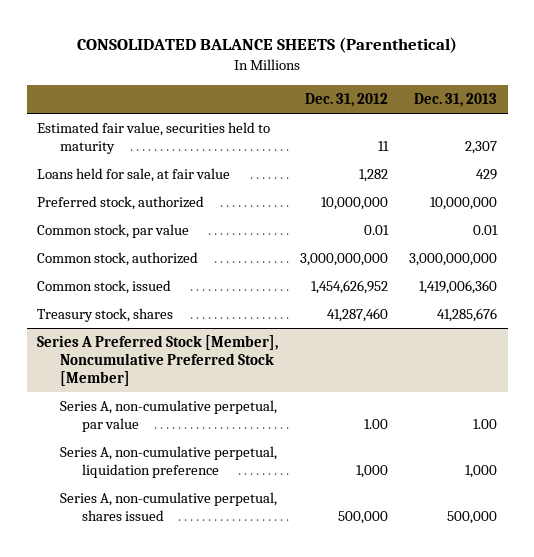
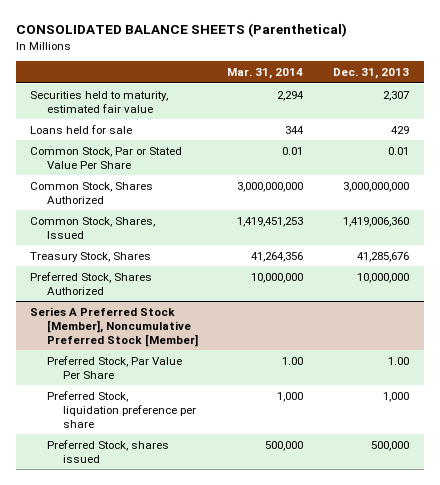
- | Dec. 31, 2012 | Dec. 31, 2013
+ | Mar. 31, 2014 | Dec. 31, 2013
- Estimated fair value, securities held to maturity | 11 | 2,307
- Loans held for sale, at fair value | 1,282 | 429
- Preferred stock, authorized | 10,000,000 | 10,000,000
- Common stock, par value | 0.01 | 0.01
- Common stock, authorized | 3,000,000,000 | 3,000,000,000
- Common stock, issued | 1,454,626,952 | 1,419,006,360
- Treasury stock, shares | 41,287,460 | 41,285,676
+ Securities held to maturity, estimated fair value | 2,294 | 2,307
+ Loans held for sale | 344 | 429
+ Common Stock, Par or Stated Value Per Share | 0.01 | 0.01
+ Common Stock, Shares Authorized | 3,000,000,000 | 3,000,000,000
+ Common Stock, Shares, Issued | 1,419,451,253 | 1,419,006,360
+ Treasury Stock, Shares | 41,264,356 | 41,285,676
+ Preferred Stock, Shares Authorized | 10,000,000 | 10,000,000
@ Series A Preferred Stock [Member], Noncumulative Preferred Stock [Member]
- Series A, non-cumulative perpetual, par value | 1.00 | 1.00
- Series A, non-cumulative perpetual, liquidation preference | 1,000 | 1,000
- Series A, non-cumulative perpetual, shares issued | 500,000 | 500,000
+ Preferred Stock, Par Value Per Share | 1.00 | 1.00
+ Preferred Stock, liquidation preference per share | 1,000 | 1,000
+ Preferred Stock, shares issued | 500,000 | 500,000

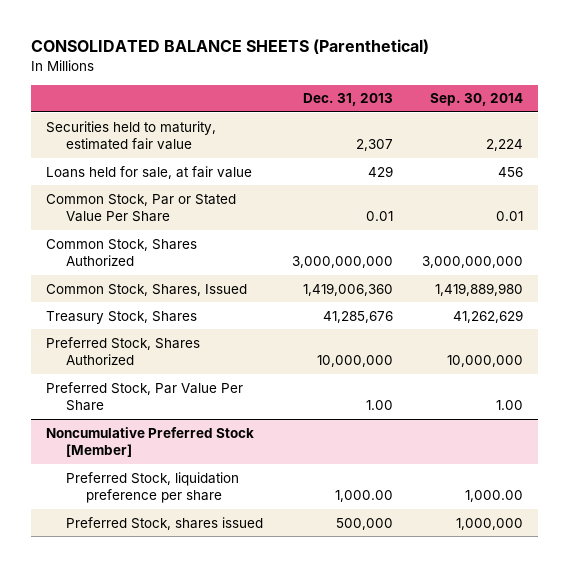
- | Mar. 31, 2014 | Dec. 31, 2013
+ | Dec. 31, 2013 | Sep. 30, 2014
- Loans held for sale | 344 | 429
+ Loans held for sale, at fair value | 429 | 456
- Series A Preferred Stock [Member], Noncumulative Preferred Stock [Member]
- Preferred Stock, liquidation preference per share | 1,000 | 1,000
+ Noncumulative Preferred Stock [Member]
+ Preferred Stock, liquidation preference per share | 1,000.00 | 1,000.00

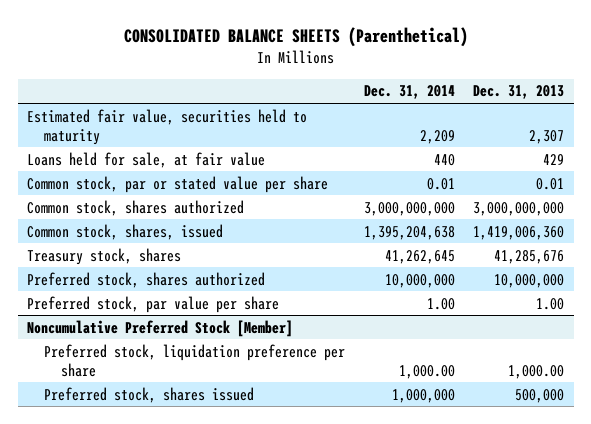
- | Dec. 31, 2013 | Sep. 30, 2014
+ | Dec. 31, 2014 | Dec. 31, 2013
- Securities held to maturity, estimated fair value | 2,307 | 2,224
+ Estimated fair value, securities held to maturity | 2,209 | 2,307
- Common Stock, Par or Stated Value Per Share | 0.01 | 0.01
- Common Stock, Shares Authorized | 3,000,000,000 | 3,000,000,000
- Common Stock, Shares, Issued | 1,419,006,360 | 1,419,889,980
- Treasury Stock, Shares | 41,285,676 | 41,262,629
- Preferred Stock, Shares Authorized | 10,000,000 | 10,000,000
- Preferred Stock, Par Value Per Share | 1.00 | 1.00
+ Common stock, par or stated value per share | 0.01 | 0.01
+ Common stock, shares authorized | 3,000,000,000 | 3,000,000,000
+ Common stock, shares, issued | 1,395,204,638 | 1,419,006,360
+ Treasury stock, shares | 41,262,645 | 41,285,676
+ Preferred stock, shares authorized | 10,000,000 | 10,000,000
+ Preferred stock, par value per share | 1.00 | 1.00
@ Noncumulative Preferred Stock [Member]
- Preferred Stock, liquidation preference per share | 1,000.00 | 1,000.00
- Preferred Stock, shares issued | 500,000 | 1,000,000
+ Preferred stock, liquidation preference per share | 1,000.00 | 1,000.00
+ Preferred stock, shares issued | 1,000,000 | 500,000

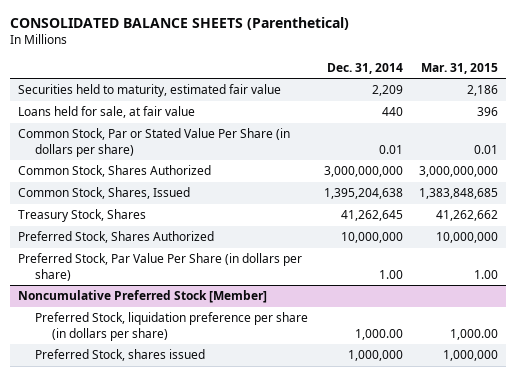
- | Dec. 31, 2014 | Dec. 31, 2013
+ | Dec. 31, 2014 | Mar. 31, 2015
- Estimated fair value, securities held to maturity | 2,209 | 2,307
+ Securities held to maturity, estimated fair value | 2,209 | 2,186
- Common stock, par or stated value per share | 0.01 | 0.01
- Common stock, shares authorized | 3,000,000,000 | 3,000,000,000
- Common stock, shares, issued | 1,395,204,638 | 1,419,006,360
- Treasury stock, shares | 41,262,645 | 41,285,676
- Preferred stock, shares authorized | 10,000,000 | 10,000,000
- Preferred stock, par value per share | 1.00 | 1.00
+ Common Stock, Par or Stated Value Per Share (in dollars per share) | 0.01 | 0.01
+ Common Stock, Shares Authorized | 3,000,000,000 | 3,000,000,000
+ Common Stock, Shares, Issued | 1,395,204,638 | 1,383,848,685
+ Treasury Stock, Shares | 41,262,645 | 41,262,662
+ Preferred Stock, Shares Authorized | 10,000,000 | 10,000,000
+ Preferred Stock, Par Value Per Share (in dollars per share) | 1.00 | 1.00
@ Noncumulative Preferred Stock [Member]
- Preferred stock, liquidation preference per share | 1,000.00 | 1,000.00
- Preferred stock, shares issued | 1,000,000 | 500,000
+ Preferred Stock, liquidation preference per share (in dollars per share) | 1,000.00 | 1,000.00
+ Preferred Stock, shares issued | 1,000,000 | 1,000,000

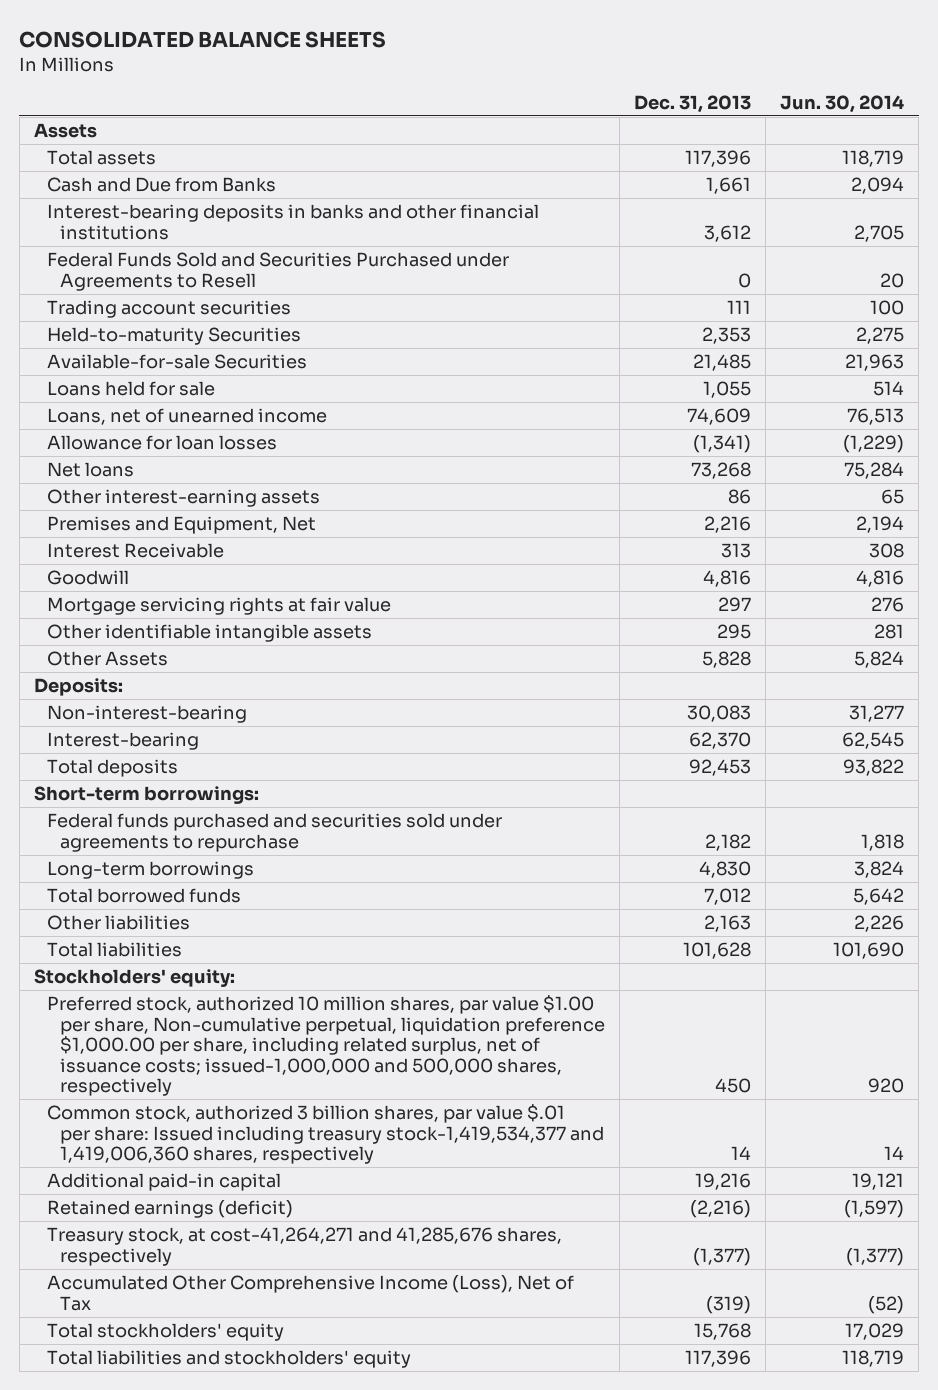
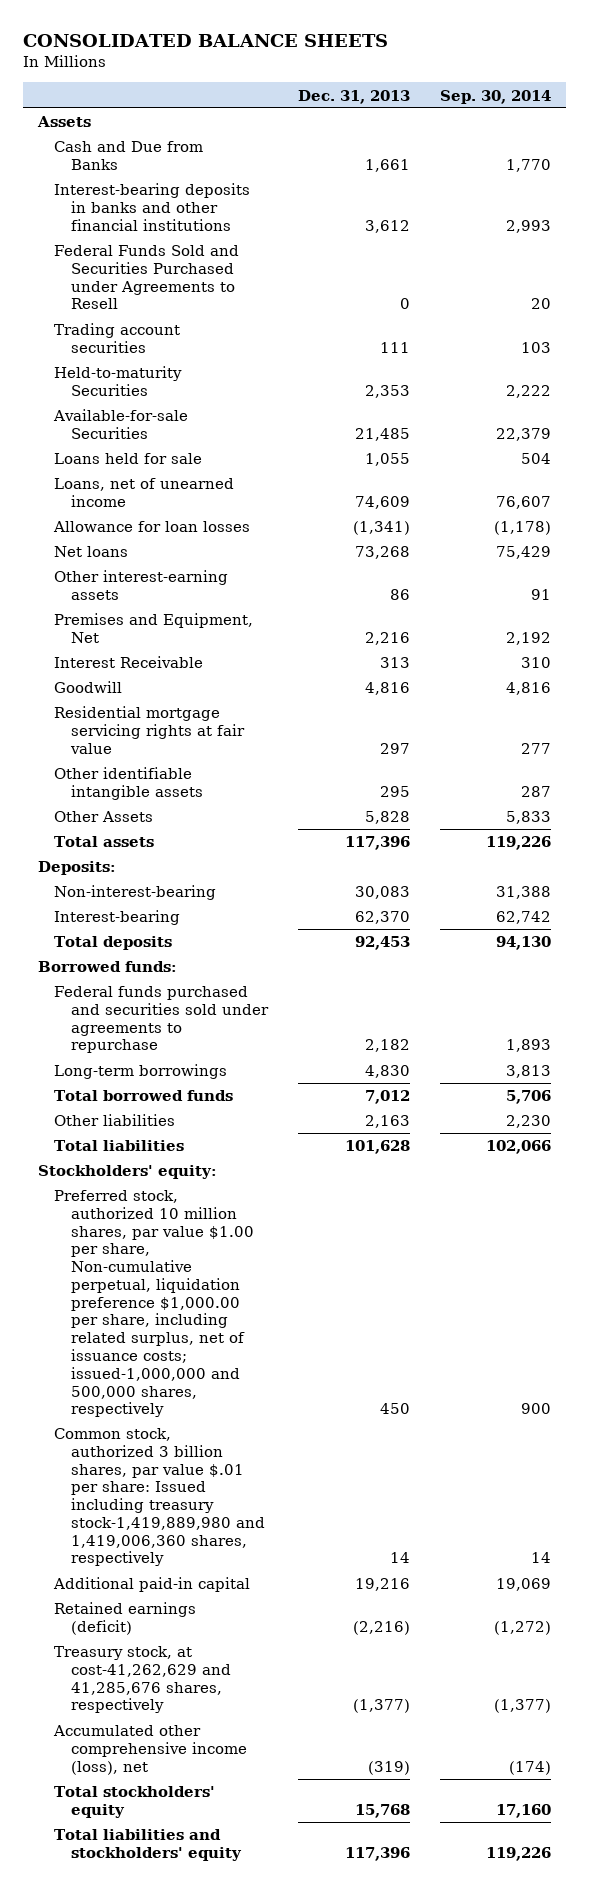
- | Dec. 31, 2013 | Jun. 30, 2014
+ | Dec. 31, 2013 | Sep. 30, 2014
- Mortgage servicing rights at fair value | 297 | 276
+ Residential mortgage servicing rights at fair value | 297 | 277
moved down: Total assets | 117,396 | 119,226
- Short-term borrowings:
+ Borrowed funds:
- Common stock, authorized 3 billion shares, par value $.01 per share: Issued including treasury stock-1,419,534,377 and 1,419,006,360 shares, respectively | 14 | 14
+ Common stock, authorized 3 billion shares, par value $.01 per share: Issued including treasury stock-1,419,889,980 and 1,419,006,360 shares, respectively | 14 | 14
- Treasury stock, at cost-41,264,271 and 41,285,676 shares, respectively | (1,377) | (1,377)
- Accumulated Other Comprehensive Income (Loss), Net of Tax | (319) | (52)
+ Treasury stock, at cost-41,262,629 and 41,285,676 shares, respectively | (1,377) | (1,377)
+ Accumulated other comprehensive income (loss), net | (319) | (174)

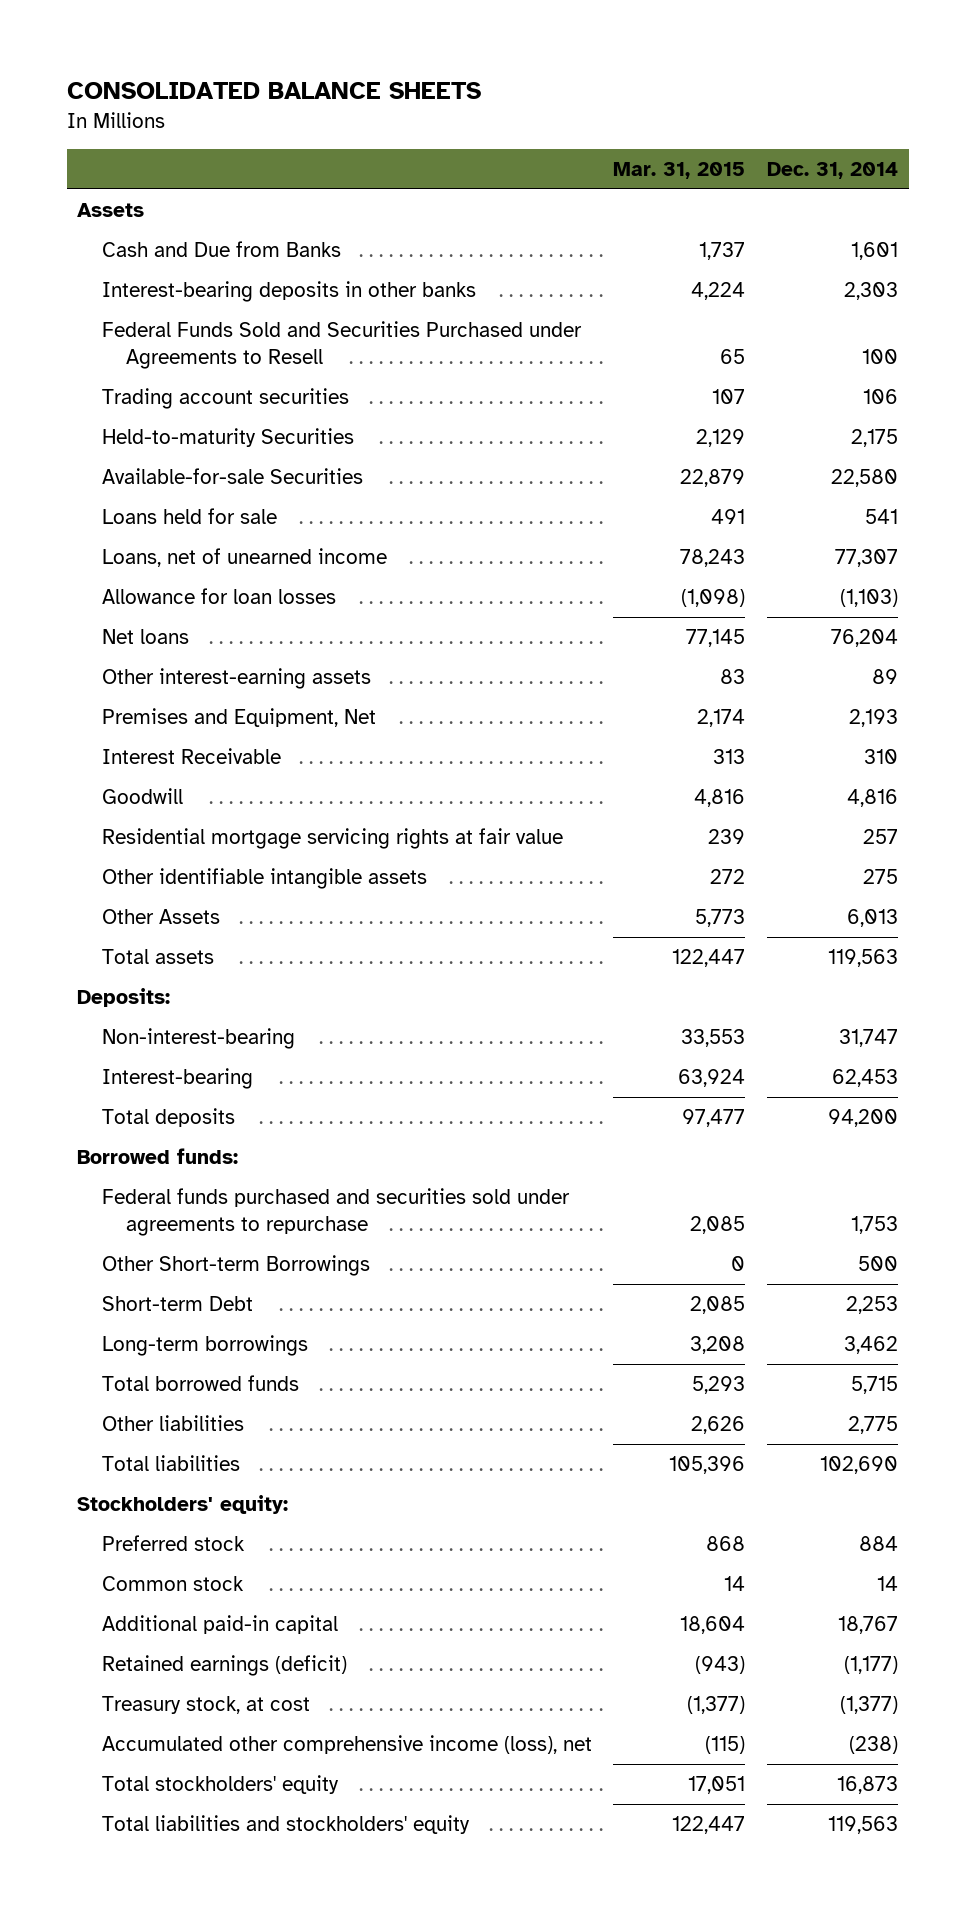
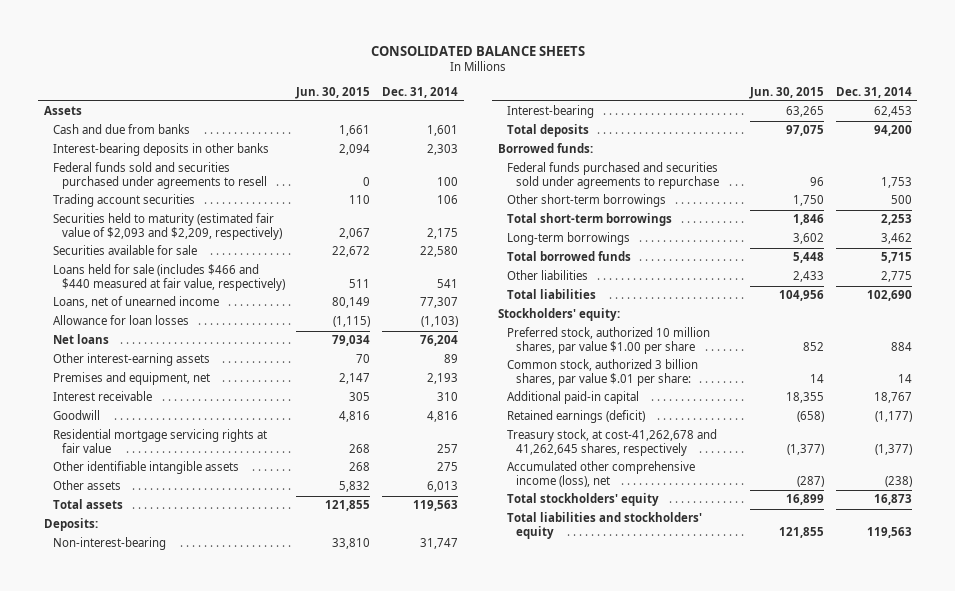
- | Mar. 31, 2015 | Dec. 31, 2014
+ | Jun. 30, 2015 | Dec. 31, 2014
- Cash and Due from Banks | 1,737 | 1,601
+ Cash and due from banks | 1,661 | 1,601
- Federal Funds Sold and Securities Purchased under Agreements to Resell | 65 | 100
+ Federal funds sold and securities purchased under agreements to resell | 0 | 100
- Held-to-maturity Securities | 2,129 | 2,175
- Available-for-sale Securities | 22,879 | 22,580
- Loans held for sale | 491 | 541
+ Securities held to maturity (estimated fair value of $2,093 and $2,209, respectively) | 2,067 | 2,175
+ Securities available for sale | 22,672 | 22,580
+ Loans held for sale (includes $466 and $440 measured at fair value, respectively) | 511 | 541
- Premises and Equipment, Net | 2,174 | 2,193
- Interest Receivable | 313 | 310
+ Premises and equipment, net | 2,147 | 2,193
+ Interest receivable | 305 | 310
- Other Assets | 5,773 | 6,013
+ Other assets | 5,832 | 6,013
- Other Short-term Borrowings | 0 | 500
- Short-term Debt | 2,085 | 2,253
+ Other short-term borrowings | 1,750 | 500
+ Total short-term borrowings | 1,846 | 2,253
- Preferred stock | 868 | 884
- Common stock | 14 | 14
+ Preferred stock, authorized 10 million shares, par value $1.00 per share | 852 | 884
+ Common stock, authorized 3 billion shares, par value $.01 per share: | 14 | 14
- Treasury stock, at cost | (1,377) | (1,377)
+ Treasury stock, at cost-41,262,678 and 41,262,645 shares, respectively | (1,377) | (1,377)

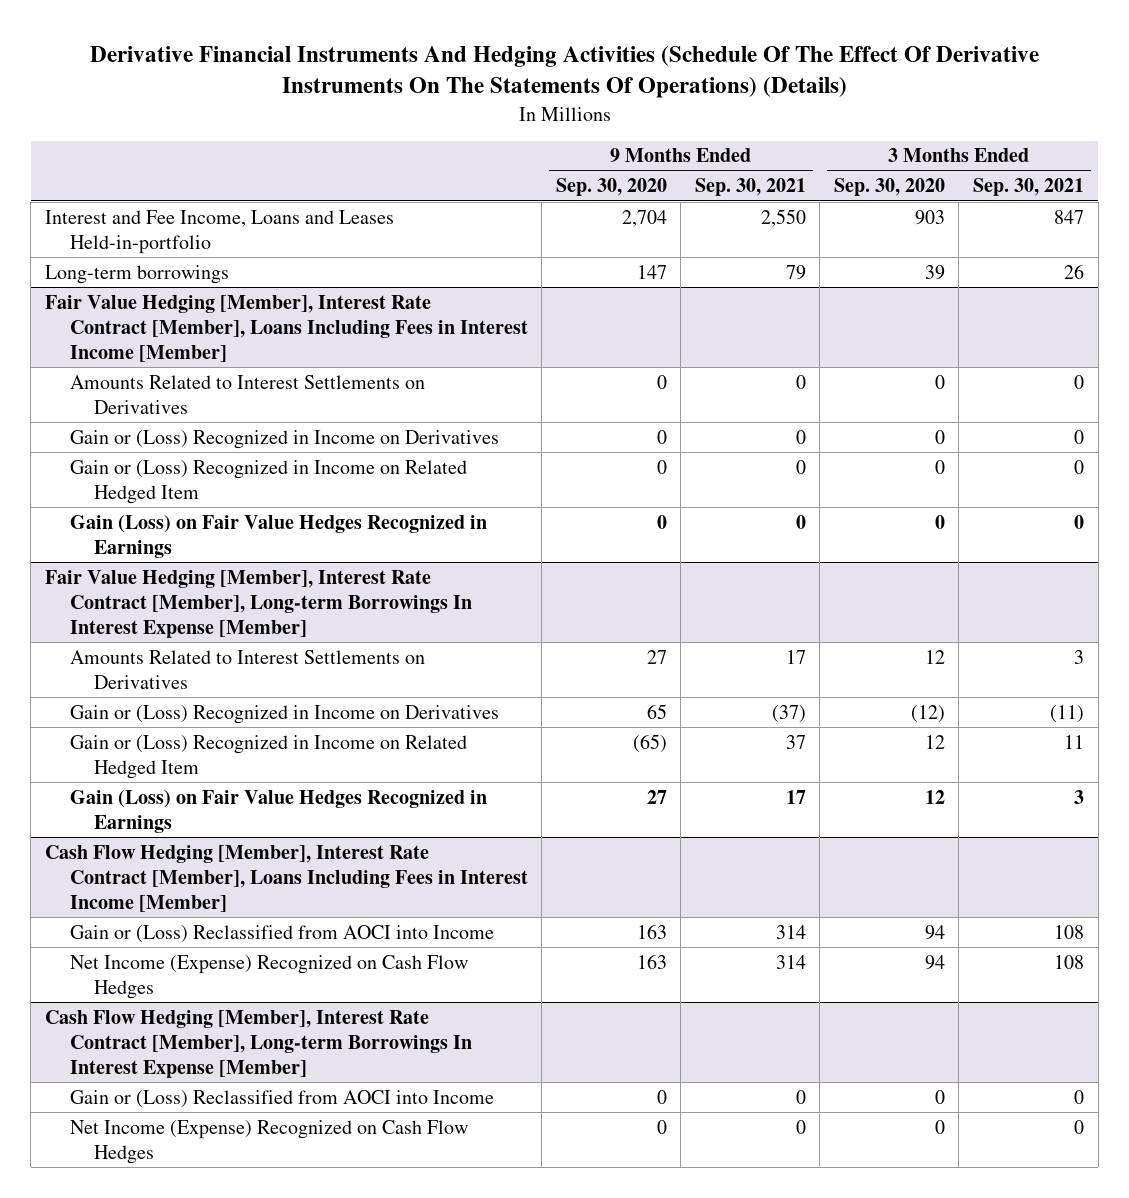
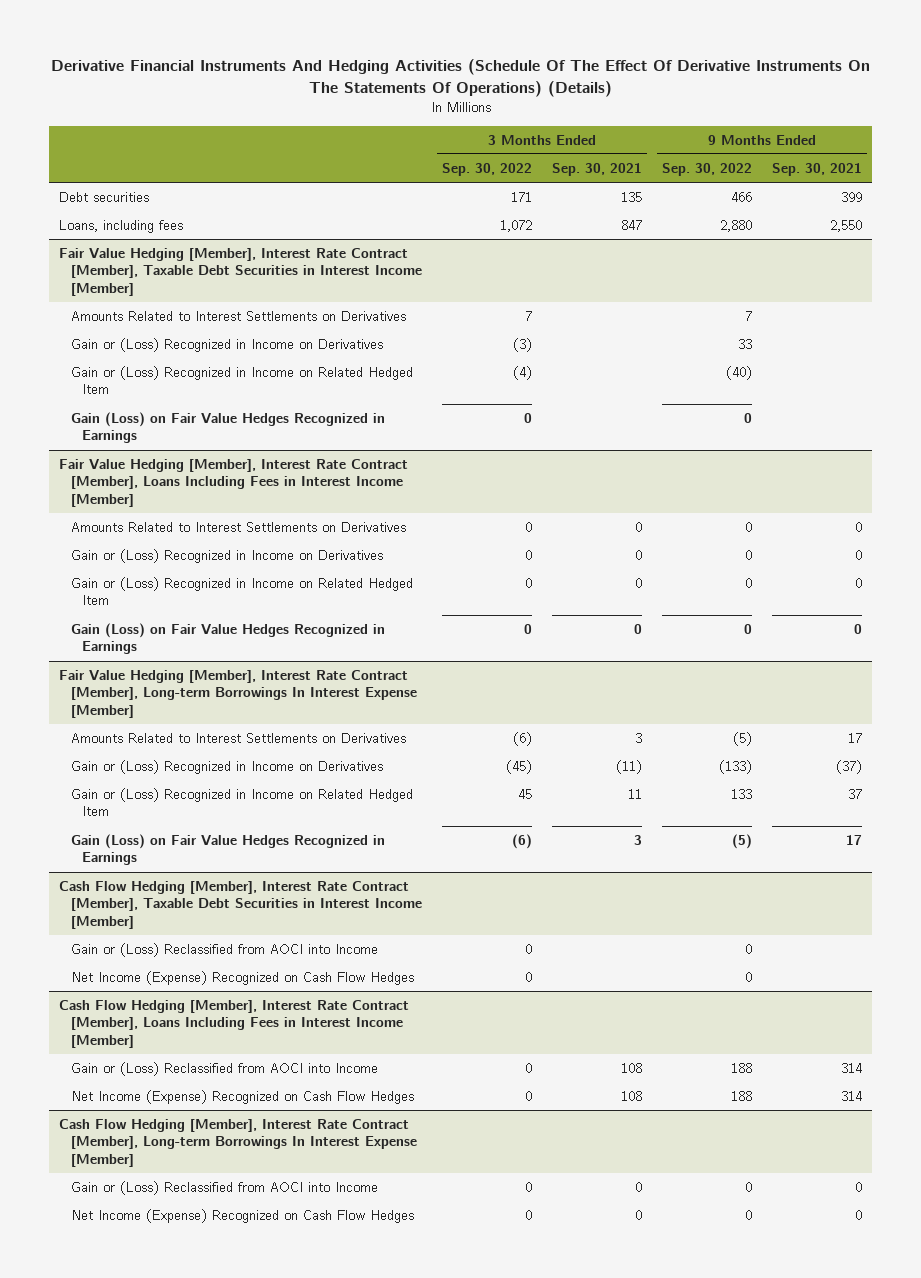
- | 9 Months Ended Sep. 30, 2020 | 9 Months Ended Sep. 30, 2021 | 3 Months Ended Sep. 30, 2020 | 3 Months Ended Sep. 30, 2021
+ | 3 Months Ended Sep. 30, 2022 | 3 Months Ended Sep. 30, 2021 | 9 Months Ended Sep. 30, 2022 | 9 Months Ended Sep. 30, 2021
- Interest and Fee Income, Loans and Leases Held-in-portfolio | 2,704 | 2,550 | 903 | 847
- Long-term borrowings | 147 | 79 | 39 | 26
+ Debt securities | 171 | 135 | 466 | 399
+ Loans, including fees | 1,072 | 847 | 2,880 | 2,550
+ Fair Value Hedging [Member], Interest Rate Contract [Member], Taxable Debt Securities in Interest Income [Member]
+ Amounts Related to Interest Settlements on Derivatives | 7 | | 7 |
+ Gain or (Loss) Recognized in Income on Derivatives | (3) | | 33 |
+ Gain or (Loss) Recognized in Income on Related Hedged Item | (4) | | (40) |
+ Gain (Loss) on Fair Value Hedges Recognized in Earnings | 0 | | 0 |
+ Cash Flow Hedging [Member], Interest Rate Contract [Member], Taxable Debt Securities in Interest Income [Member]
+ Gain or (Loss) Reclassified from AOCI into Income | 0 | | 0 |
+ Net Income (Expense) Recognized on Cash Flow Hedges | 0 | | 0 |

